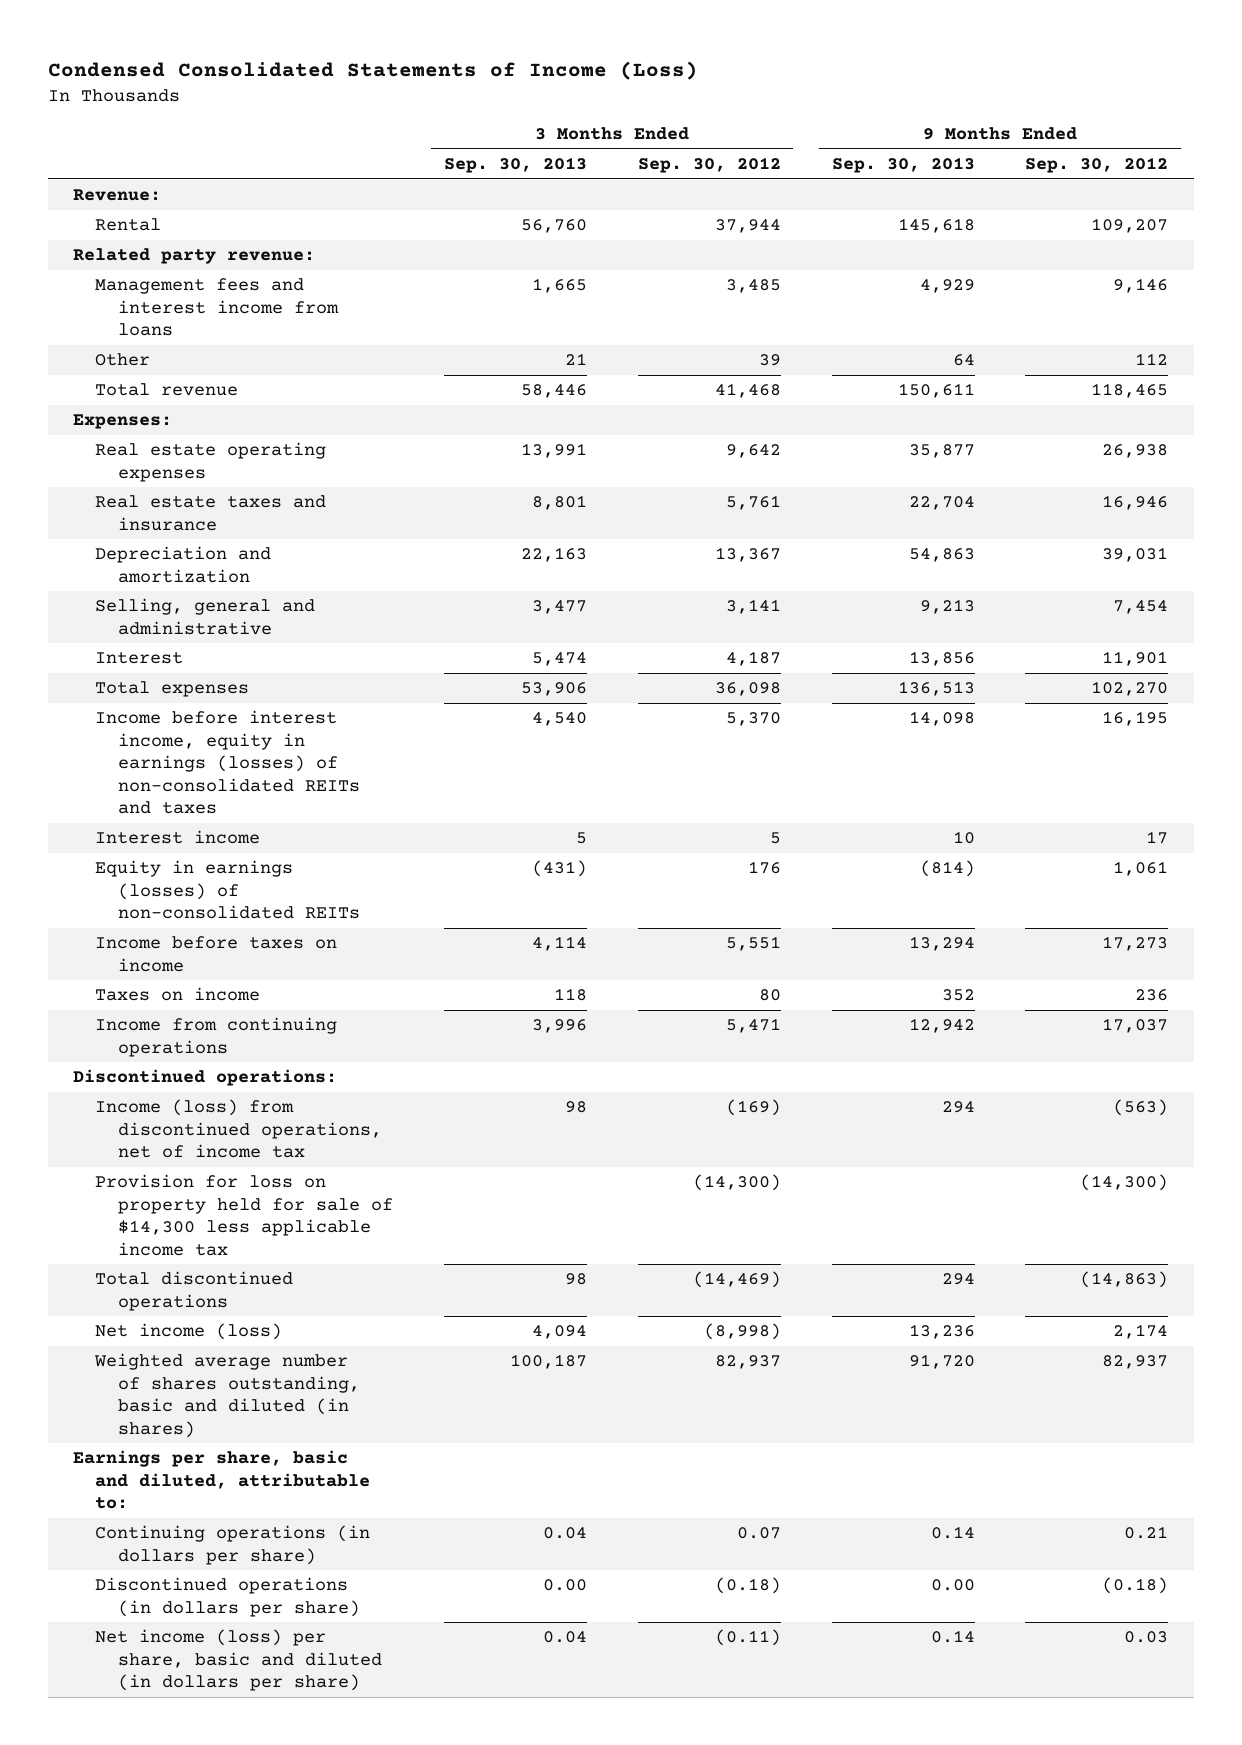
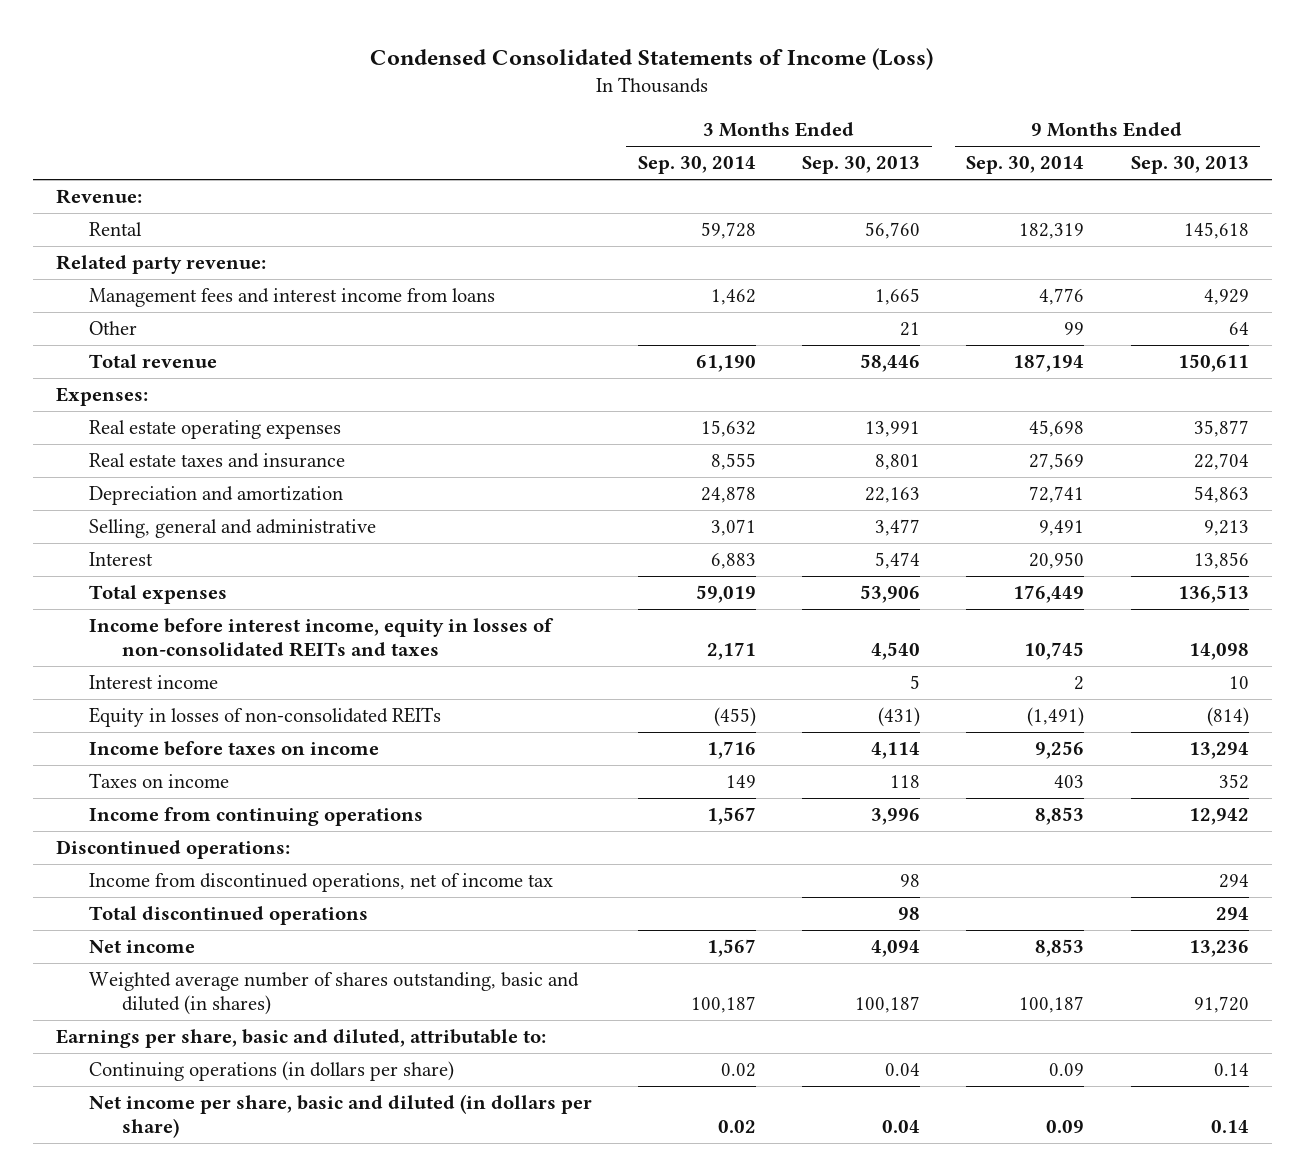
- | 3 Months Ended Sep. 30, 2013 | 3 Months Ended Sep. 30, 2012 | 9 Months Ended Sep. 30, 2013 | 9 Months Ended Sep. 30, 2012
+ | 3 Months Ended Sep. 30, 2014 | 3 Months Ended Sep. 30, 2013 | 9 Months Ended Sep. 30, 2014 | 9 Months Ended Sep. 30, 2013
- Income before interest income, equity in earnings (losses) of non-consolidated REITs and taxes | 4,540 | 5,370 | 14,098 | 16,195
+ Income before interest income, equity in losses of non-consolidated REITs and taxes | 2,171 | 4,540 | 10,745 | 14,098
- Equity in earnings (losses) of non-consolidated REITs | (431) | 176 | (814) | 1,061
+ Equity in losses of non-consolidated REITs | (455) | (431) | (1,491) | (814)
- Income (loss) from discontinued operations, net of income tax | 98 | (169) | 294 | (563)
- Provision for loss on property held for sale of $14,300 less applicable income tax | | (14,300) | | (14,300)
+ Income from discontinued operations, net of income tax | | 98 | | 294
- Net income (loss) | 4,094 | (8,998) | 13,236 | 2,174
+ Net income | 1,567 | 4,094 | 8,853 | 13,236
- Discontinued operations (in dollars per share) | 0.00 | (0.18) | 0.00 | (0.18)
- Net income (loss) per share, basic and diluted (in dollars per share) | 0.04 | (0.11) | 0.14 | 0.03
+ Net income per share, basic and diluted (in dollars per share) | 0.02 | 0.04 | 0.09 | 0.14

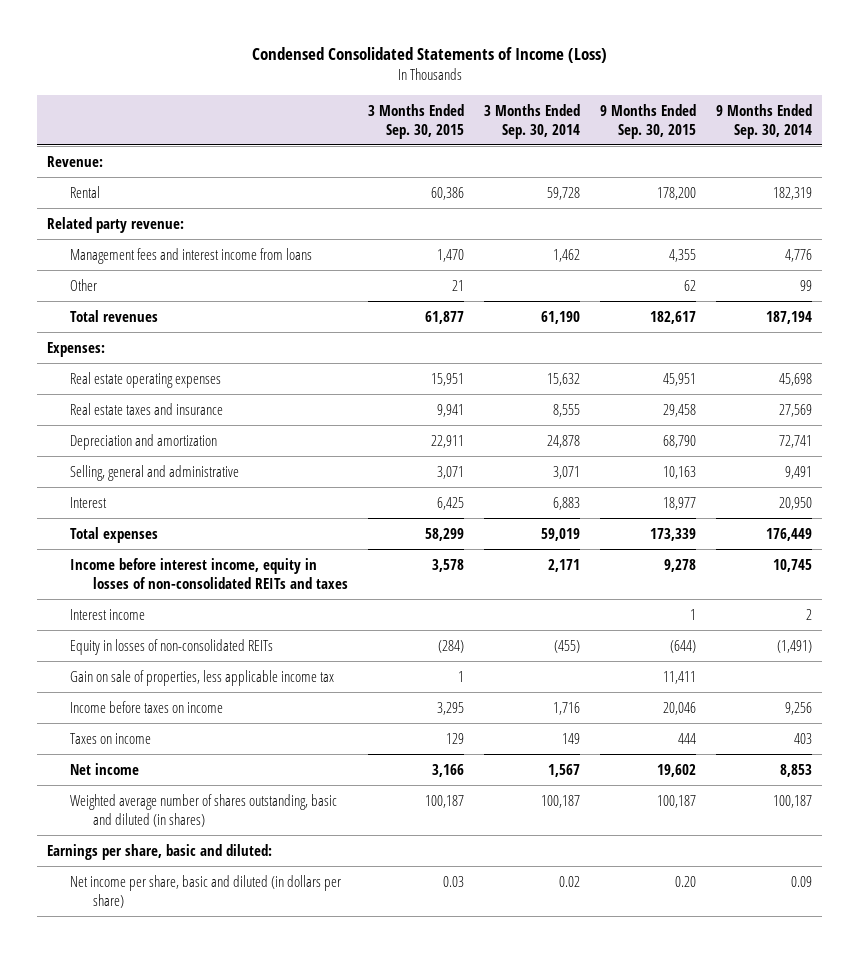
- | 3 Months Ended Sep. 30, 2014 | 3 Months Ended Sep. 30, 2013 | 9 Months Ended Sep. 30, 2014 | 9 Months Ended Sep. 30, 2013
+ | 3 Months Ended Sep. 30, 2015 | 3 Months Ended Sep. 30, 2014 | 9 Months Ended Sep. 30, 2015 | 9 Months Ended Sep. 30, 2014
- Total revenue | 61,190 | 58,446 | 187,194 | 150,611
+ Total revenues | 61,877 | 61,190 | 182,617 | 187,194
+ Gain on sale of properties, less applicable income tax | 1 | | 11,411 |
- Income from continuing operations | 1,567 | 3,996 | 8,853 | 12,942
- Discontinued operations:
- Income from discontinued operations, net of income tax | | 98 | | 294
- Total discontinued operations | | 98 | | 294
- Earnings per share, basic and diluted, attributable to:
- Continuing operations (in dollars per share) | 0.02 | 0.04 | 0.09 | 0.14
+ Earnings per share, basic and diluted:

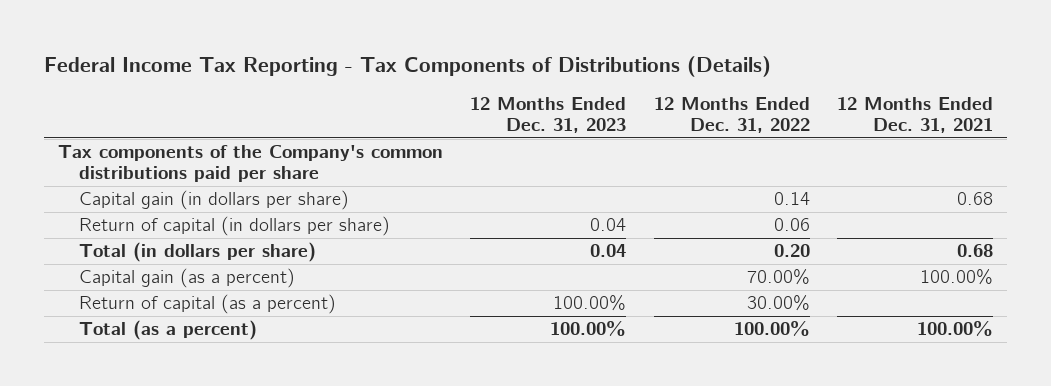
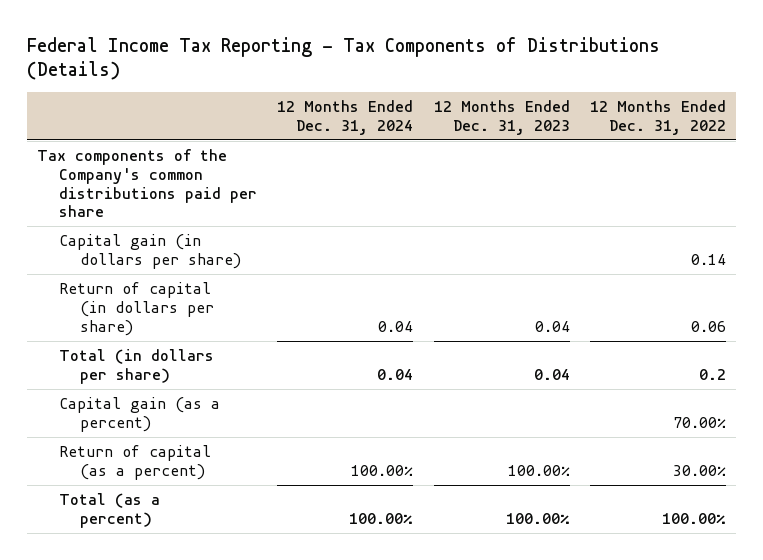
- | 12 Months Ended Dec. 31, 2023 | 12 Months Ended Dec. 31, 2022 | 12 Months Ended Dec. 31, 2021
+ | 12 Months Ended Dec. 31, 2024 | 12 Months Ended Dec. 31, 2023 | 12 Months Ended Dec. 31, 2022
- Total (in dollars per share) | 0.04 | 0.20 | 0.68
+ Total (in dollars per share) | 0.04 | 0.04 | 0.2

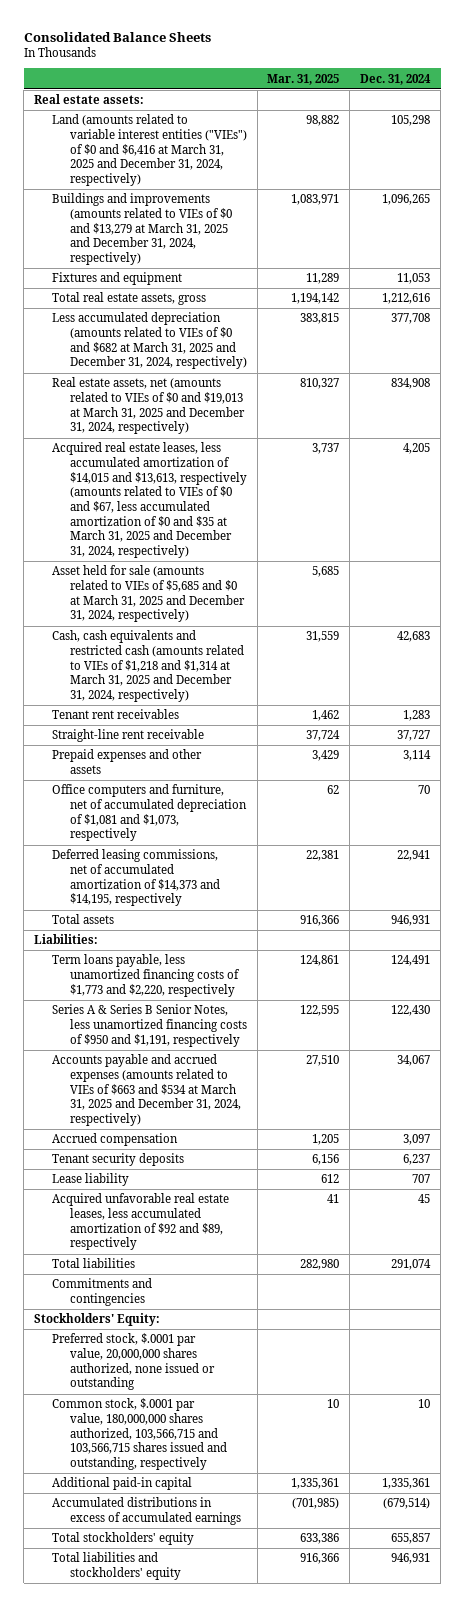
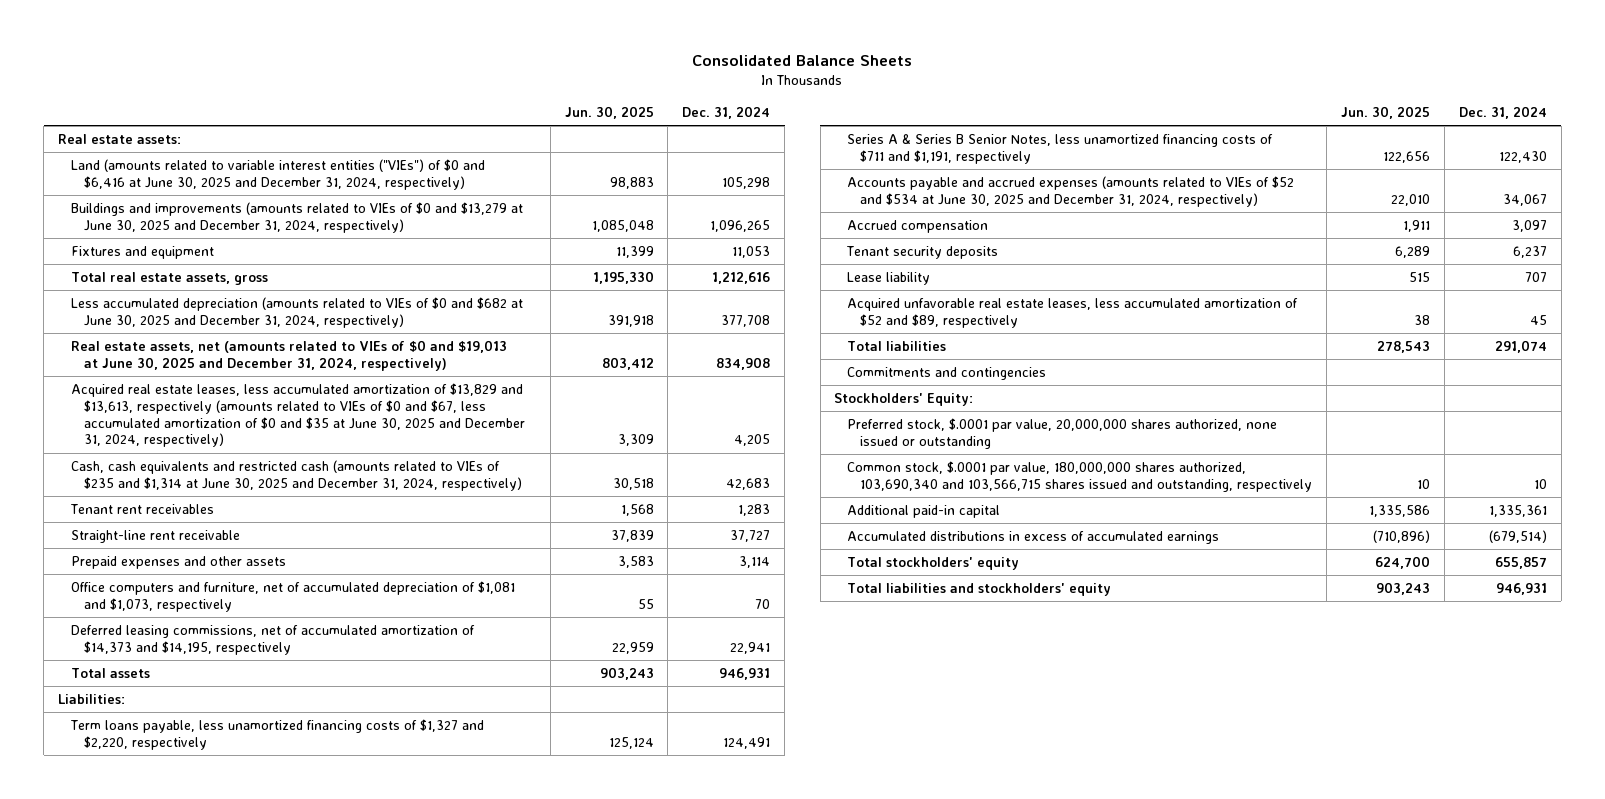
- | Mar. 31, 2025 | Dec. 31, 2024
+ | Jun. 30, 2025 | Dec. 31, 2024
- Land (amounts related to variable interest entities ("VIEs") of $0 and $6,416 at March 31, 2025 and December 31, 2024, respectively) | 98,882 | 105,298
- Buildings and improvements (amounts related to VIEs of $0 and $13,279 at March 31, 2025 and December 31, 2024, respectively) | 1,083,971 | 1,096,265
+ Land (amounts related to variable interest entities ("VIEs") of $0 and $6,416 at June 30, 2025 and December 31, 2024, respectively) | 98,883 | 105,298
+ Buildings and improvements (amounts related to VIEs of $0 and $13,279 at June 30, 2025 and December 31, 2024, respectively) | 1,085,048 | 1,096,265
- Less accumulated depreciation (amounts related to VIEs of $0 and $682 at March 31, 2025 and December 31, 2024, respectively) | 383,815 | 377,708
- Real estate assets, net (amounts related to VIEs of $0 and $19,013 at March 31, 2025 and December 31, 2024, respectively) | 810,327 | 834,908
- Acquired real estate leases, less accumulated amortization of $14,015 and $13,613, respectively (amounts related to VIEs of $0 and $67, less accumulated amortization of $0 and $35 at March 31, 2025 and December 31, 2024, respectively) | 3,737 | 4,205
- Asset held for sale (amounts related to VIEs of $5,685 and $0 at March 31, 2025 and December 31, 2024, respectively) | 5,685 |
- Cash, cash equivalents and restricted cash (amounts related to VIEs of $1,218 and $1,314 at March 31, 2025 and December 31, 2024, respectively) | 31,559 | 42,683
+ Less accumulated depreciation (amounts related to VIEs of $0 and $682 at June 30, 2025 and December 31, 2024, respectively) | 391,918 | 377,708
+ Real estate assets, net (amounts related to VIEs of $0 and $19,013 at June 30, 2025 and December 31, 2024, respectively) | 803,412 | 834,908
+ Acquired real estate leases, less accumulated amortization of $13,829 and $13,613, respectively (amounts related to VIEs of $0 and $67, less accumulated amortization of $0 and $35 at June 30, 2025 and December 31, 2024, respectively) | 3,309 | 4,205
+ Cash, cash equivalents and restricted cash (amounts related to VIEs of $235 and $1,314 at June 30, 2025 and December 31, 2024, respectively) | 30,518 | 42,683
- Term loans payable, less unamortized financing costs of $1,773 and $2,220, respectively | 124,861 | 124,491
- Series A & Series B Senior Notes, less unamortized financing costs of $950 and $1,191, respectively | 122,595 | 122,430
- Accounts payable and accrued expenses (amounts related to VIEs of $663 and $534 at March 31, 2025 and December 31, 2024, respectively) | 27,510 | 34,067
+ Term loans payable, less unamortized financing costs of $1,327 and $2,220, respectively | 125,124 | 124,491
+ Series A & Series B Senior Notes, less unamortized financing costs of $711 and $1,191, respectively | 122,656 | 122,430
+ Accounts payable and accrued expenses (amounts related to VIEs of $52 and $534 at June 30, 2025 and December 31, 2024, respectively) | 22,010 | 34,067
- Acquired unfavorable real estate leases, less accumulated amortization of $92 and $89, respectively | 41 | 45
+ Acquired unfavorable real estate leases, less accumulated amortization of $52 and $89, respectively | 38 | 45
- Common stock, $.0001 par value, 180,000,000 shares authorized, 103,566,715 and 103,566,715 shares issued and outstanding, respectively | 10 | 10
+ Common stock, $.0001 par value, 180,000,000 shares authorized, 103,690,340 and 103,566,715 shares issued and outstanding, respectively | 10 | 10

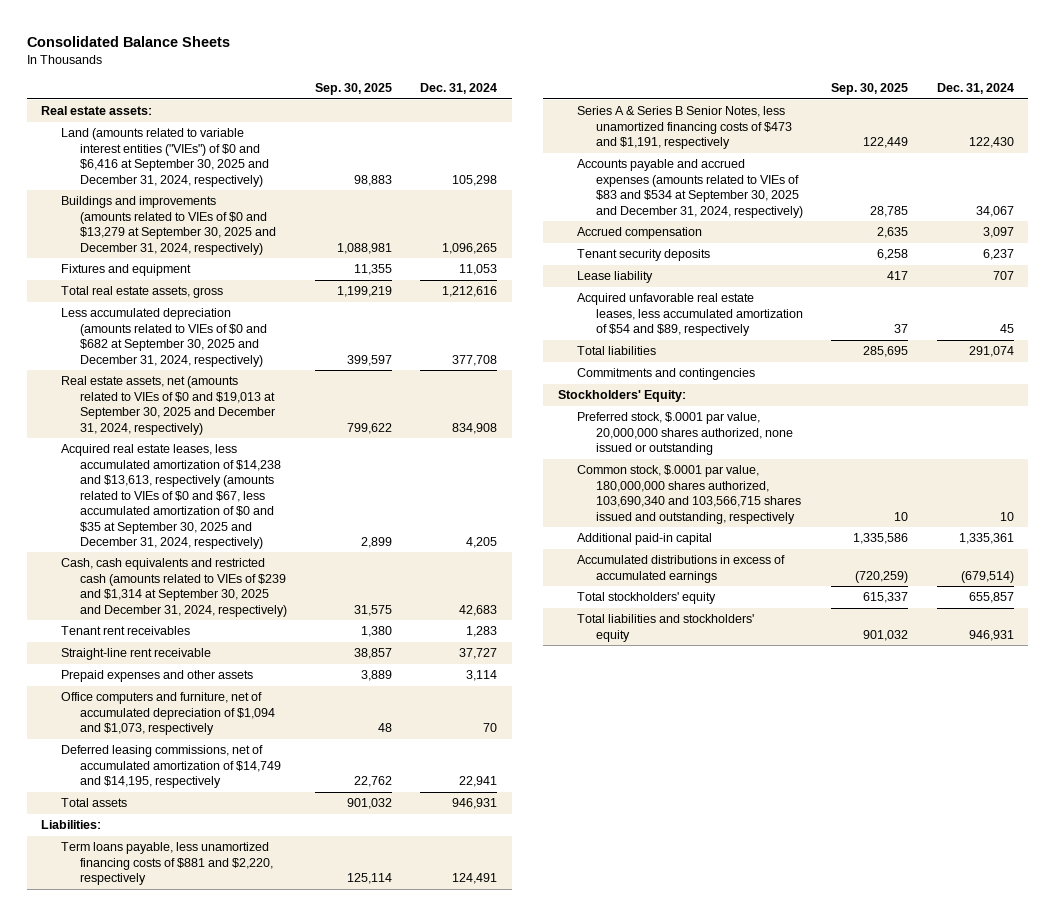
- | Jun. 30, 2025 | Dec. 31, 2024
+ | Sep. 30, 2025 | Dec. 31, 2024
- Land (amounts related to variable interest entities ("VIEs") of $0 and $6,416 at June 30, 2025 and December 31, 2024, respectively) | 98,883 | 105,298
- Buildings and improvements (amounts related to VIEs of $0 and $13,279 at June 30, 2025 and December 31, 2024, respectively) | 1,085,048 | 1,096,265
+ Land (amounts related to variable interest entities ("VIEs") of $0 and $6,416 at September 30, 2025 and December 31, 2024, respectively) | 98,883 | 105,298
+ Buildings and improvements (amounts related to VIEs of $0 and $13,279 at September 30, 2025 and December 31, 2024, respectively) | 1,088,981 | 1,096,265
- Less accumulated depreciation (amounts related to VIEs of $0 and $682 at June 30, 2025 and December 31, 2024, respectively) | 391,918 | 377,708
- Real estate assets, net (amounts related to VIEs of $0 and $19,013 at June 30, 2025 and December 31, 2024, respectively) | 803,412 | 834,908
- Acquired real estate leases, less accumulated amortization of $13,829 and $13,613, respectively (amounts related to VIEs of $0 and $67, less accumulated amortization of $0 and $35 at June 30, 2025 and December 31, 2024, respectively) | 3,309 | 4,205
- Cash, cash equivalents and restricted cash (amounts related to VIEs of $235 and $1,314 at June 30, 2025 and December 31, 2024, respectively) | 30,518 | 42,683
+ Less accumulated depreciation (amounts related to VIEs of $0 and $682 at September 30, 2025 and December 31, 2024, respectively) | 399,597 | 377,708
+ Real estate assets, net (amounts related to VIEs of $0 and $19,013 at September 30, 2025 and December 31, 2024, respectively) | 799,622 | 834,908
+ Acquired real estate leases, less accumulated amortization of $14,238 and $13,613, respectively (amounts related to VIEs of $0 and $67, less accumulated amortization of $0 and $35 at September 30, 2025 and December 31, 2024, respectively) | 2,899 | 4,205
+ Cash, cash equivalents and restricted cash (amounts related to VIEs of $239 and $1,314 at September 30, 2025 and December 31, 2024, respectively) | 31,575 | 42,683
- Office computers and furniture, net of accumulated depreciation of $1,081 and $1,073, respectively | 55 | 70
- Deferred leasing commissions, net of accumulated amortization of $14,373 and $14,195, respectively | 22,959 | 22,941
+ Office computers and furniture, net of accumulated depreciation of $1,094 and $1,073, respectively | 48 | 70
+ Deferred leasing commissions, net of accumulated amortization of $14,749 and $14,195, respectively | 22,762 | 22,941
- Term loans payable, less unamortized financing costs of $1,327 and $2,220, respectively | 125,124 | 124,491
- Series A & Series B Senior Notes, less unamortized financing costs of $711 and $1,191, respectively | 122,656 | 122,430
- Accounts payable and accrued expenses (amounts related to VIEs of $52 and $534 at June 30, 2025 and December 31, 2024, respectively) | 22,010 | 34,067
+ Term loans payable, less unamortized financing costs of $881 and $2,220, respectively | 125,114 | 124,491
+ Series A & Series B Senior Notes, less unamortized financing costs of $473 and $1,191, respectively | 122,449 | 122,430
+ Accounts payable and accrued expenses (amounts related to VIEs of $83 and $534 at September 30, 2025 and December 31, 2024, respectively) | 28,785 | 34,067
- Acquired unfavorable real estate leases, less accumulated amortization of $52 and $89, respectively | 38 | 45
+ Acquired unfavorable real estate leases, less accumulated amortization of $54 and $89, respectively | 37 | 45

